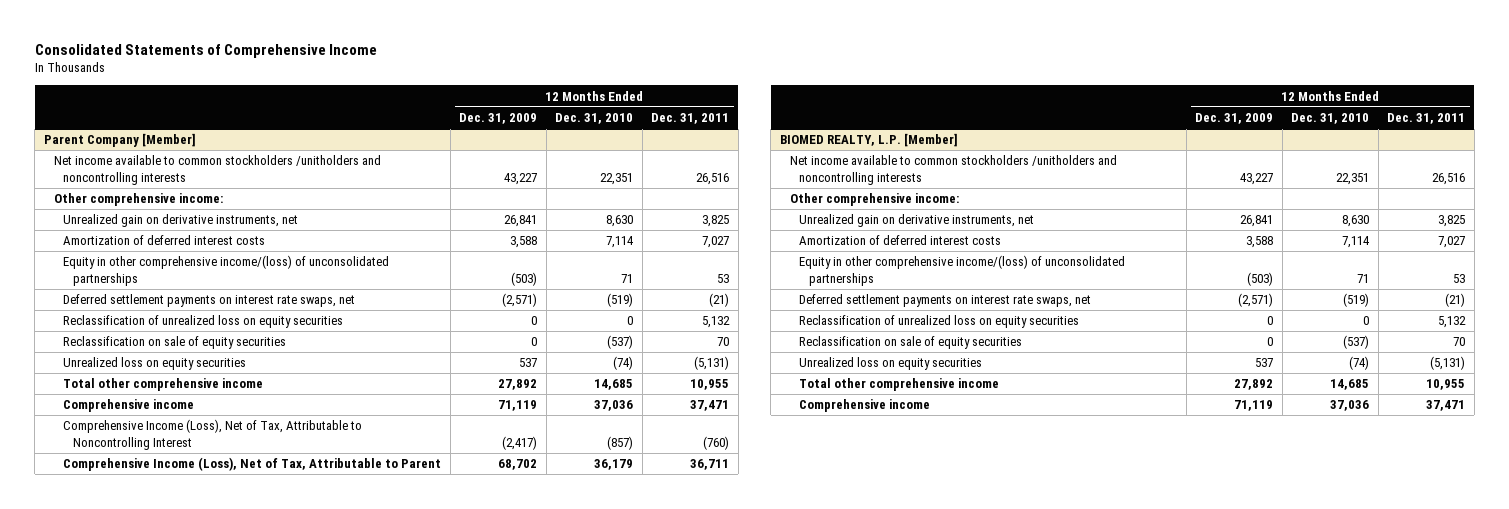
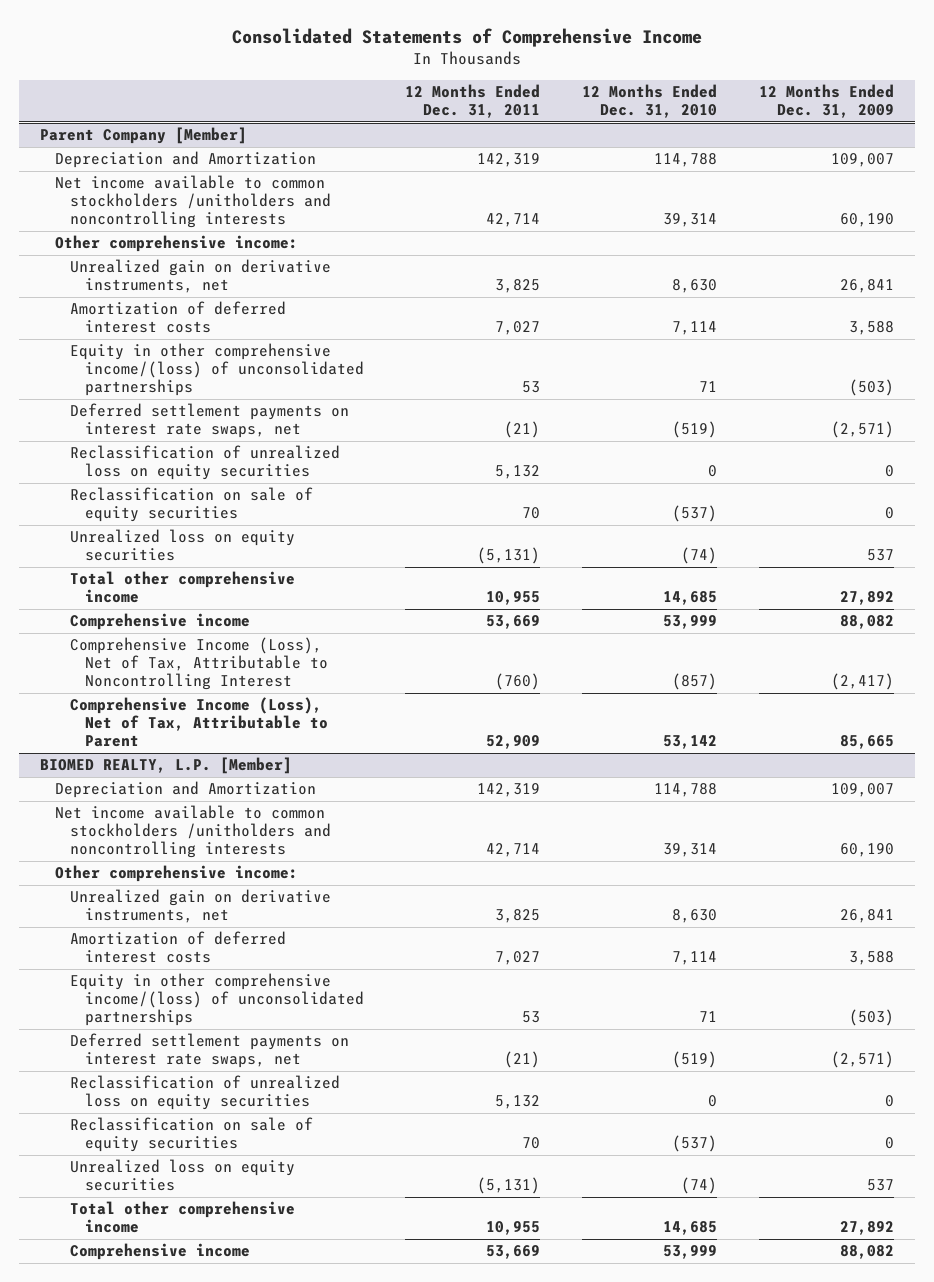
- | 12 Months Ended Dec. 31, 2009 | 12 Months Ended Dec. 31, 2010 | 12 Months Ended Dec. 31, 2011
+ | 12 Months Ended Dec. 31, 2011 | 12 Months Ended Dec. 31, 2010 | 12 Months Ended Dec. 31, 2009
@ Parent Company [Member]
- Net income available to common stockholders /unitholders and noncontrolling interests | 43,227 | 22,351 | 26,516
+ Depreciation and Amortization | 142,319 | 114,788 | 109,007
+ Net income available to common stockholders /unitholders and noncontrolling interests | 42,714 | 39,314 | 60,190
- Comprehensive income | 71,119 | 37,036 | 37,471
+ Comprehensive income | 53,669 | 53,999 | 88,082
- Comprehensive Income (Loss), Net of Tax, Attributable to Parent | 68,702 | 36,179 | 36,711
+ Comprehensive Income (Loss), Net of Tax, Attributable to Parent | 52,909 | 53,142 | 85,665
@ BIOMED REALTY, L.P. [Member]
- Net income available to common stockholders /unitholders and noncontrolling interests | 43,227 | 22,351 | 26,516
+ Depreciation and Amortization | 142,319 | 114,788 | 109,007
+ Net income available to common stockholders /unitholders and noncontrolling interests | 42,714 | 39,314 | 60,190
- Comprehensive income | 71,119 | 37,036 | 37,471
+ Comprehensive income | 53,669 | 53,999 | 88,082

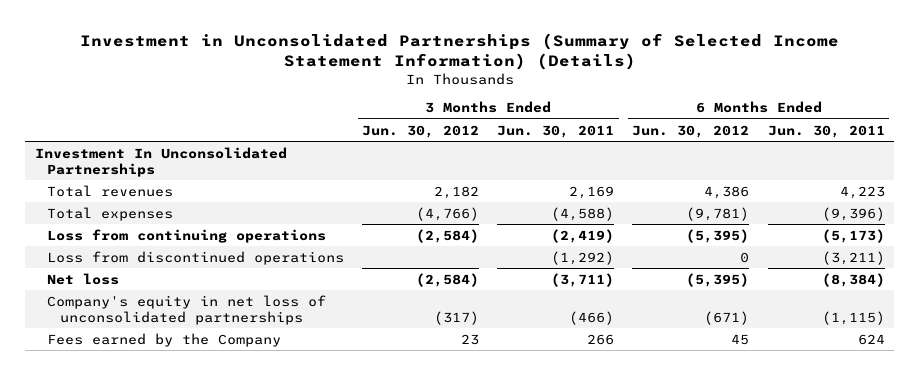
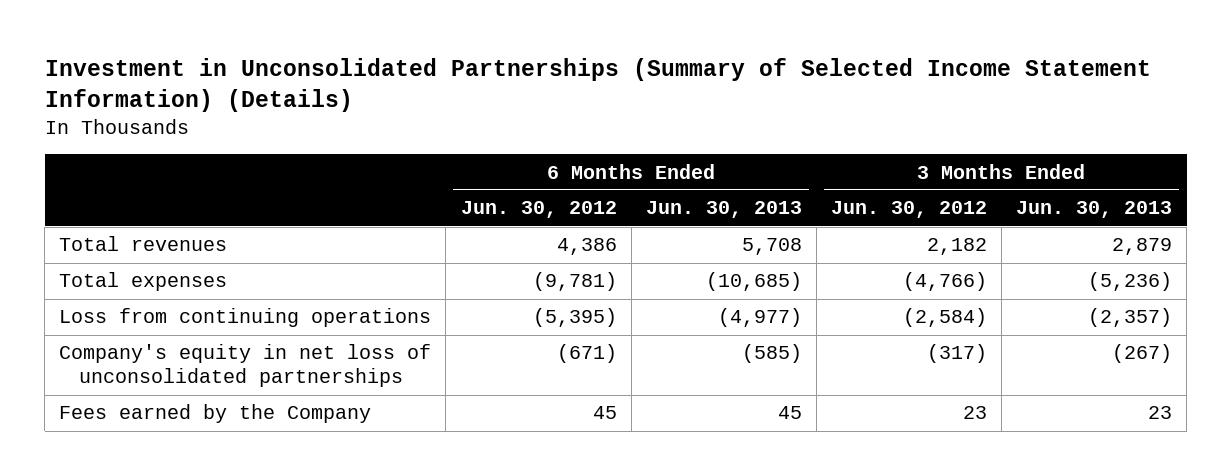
- | 3 Months Ended Jun. 30, 2012 | 3 Months Ended Jun. 30, 2011 | 6 Months Ended Jun. 30, 2012 | 6 Months Ended Jun. 30, 2011
+ | 6 Months Ended Jun. 30, 2012 | 6 Months Ended Jun. 30, 2013 | 3 Months Ended Jun. 30, 2012 | 3 Months Ended Jun. 30, 2013
- Investment In Unconsolidated Partnerships
- Loss from discontinued operations | | (1,292) | 0 | (3,211)
- Net loss | (2,584) | (3,711) | (5,395) | (8,384)

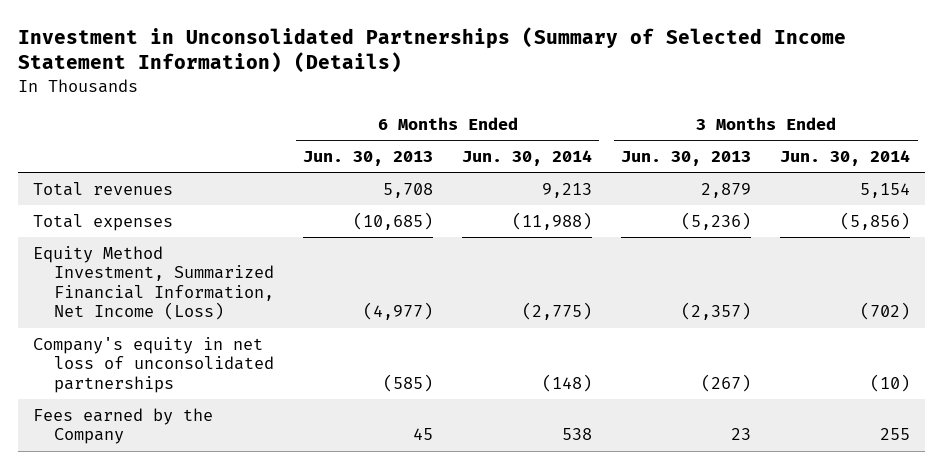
- | 6 Months Ended Jun. 30, 2012 | 6 Months Ended Jun. 30, 2013 | 3 Months Ended Jun. 30, 2012 | 3 Months Ended Jun. 30, 2013
+ | 6 Months Ended Jun. 30, 2013 | 6 Months Ended Jun. 30, 2014 | 3 Months Ended Jun. 30, 2013 | 3 Months Ended Jun. 30, 2014
- Loss from continuing operations | (5,395) | (4,977) | (2,584) | (2,357)
+ Equity Method Investment, Summarized Financial Information, Net Income (Loss) | (4,977) | (2,775) | (2,357) | (702)

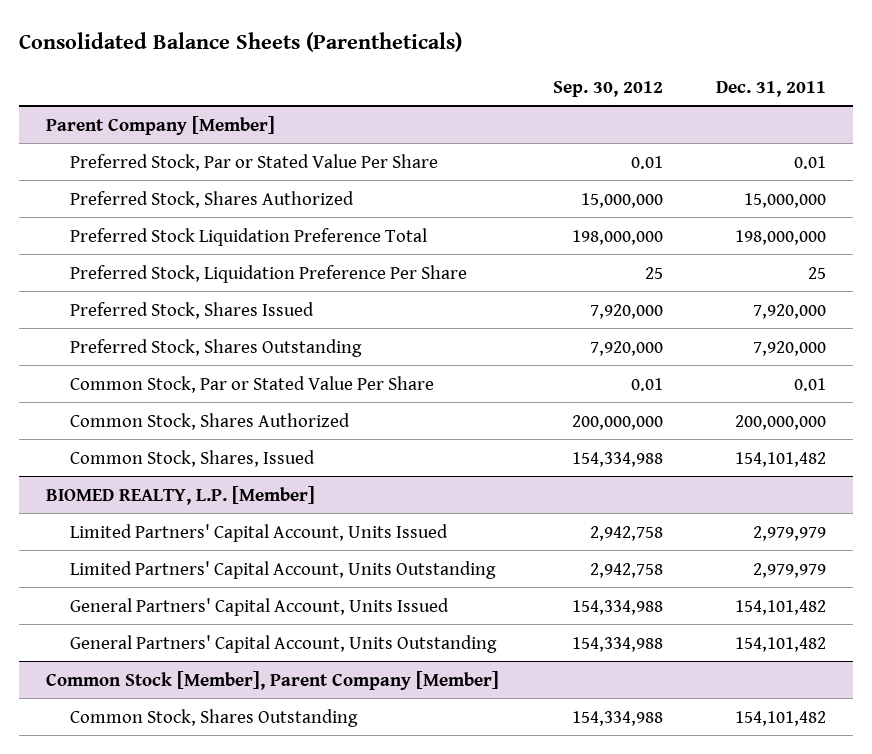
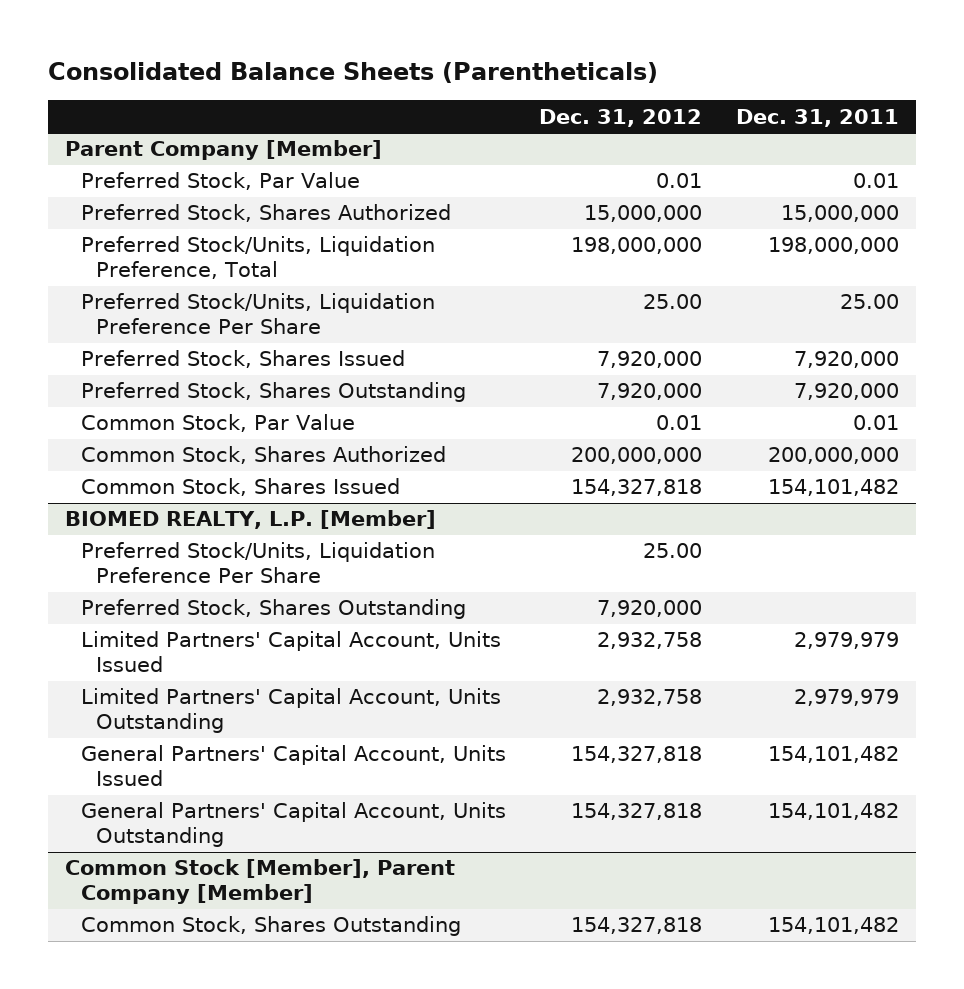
- | Sep. 30, 2012 | Dec. 31, 2011
+ | Dec. 31, 2012 | Dec. 31, 2011
@ Parent Company [Member]
- Preferred Stock, Par or Stated Value Per Share | 0.01 | 0.01
+ Preferred Stock, Par Value | 0.01 | 0.01
- Preferred Stock Liquidation Preference Total | 198,000,000 | 198,000,000
- Preferred Stock, Liquidation Preference Per Share | 25 | 25
+ Preferred Stock/Units, Liquidation Preference, Total | 198,000,000 | 198,000,000
+ Preferred Stock/Units, Liquidation Preference Per Share | 25.00 | 25.00
- Common Stock, Par or Stated Value Per Share | 0.01 | 0.01
+ Common Stock, Par Value | 0.01 | 0.01
- Common Stock, Shares, Issued | 154,334,988 | 154,101,482
+ Common Stock, Shares Issued | 154,327,818 | 154,101,482
@ BIOMED REALTY, L.P. [Member]
+ Preferred Stock/Units, Liquidation Preference Per Share | 25.00 |
+ Preferred Stock, Shares Outstanding | 7,920,000 |

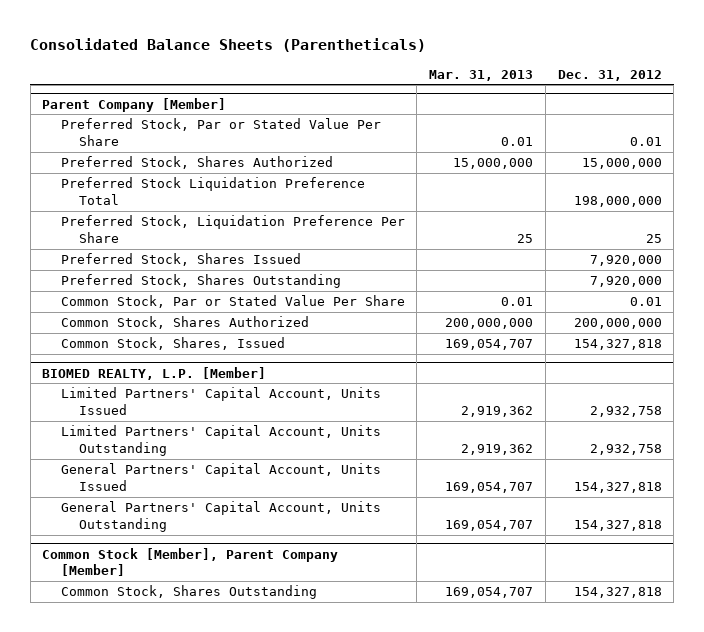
- | Dec. 31, 2012 | Dec. 31, 2011
+ | Mar. 31, 2013 | Dec. 31, 2012
@ Parent Company [Member]
- Preferred Stock, Par Value | 0.01 | 0.01
+ Preferred Stock, Par or Stated Value Per Share | 0.01 | 0.01
- Preferred Stock/Units, Liquidation Preference, Total | 198,000,000 | 198,000,000
- Preferred Stock/Units, Liquidation Preference Per Share | 25.00 | 25.00
+ Preferred Stock Liquidation Preference Total | | 198,000,000
+ Preferred Stock, Liquidation Preference Per Share | 25 | 25
- Common Stock, Par Value | 0.01 | 0.01
+ Common Stock, Par or Stated Value Per Share | 0.01 | 0.01
- Common Stock, Shares Issued | 154,327,818 | 154,101,482
+ Common Stock, Shares, Issued | 169,054,707 | 154,327,818
@ BIOMED REALTY, L.P. [Member]
- Preferred Stock/Units, Liquidation Preference Per Share | 25.00 |
- Preferred Stock, Shares Outstanding | 7,920,000 |

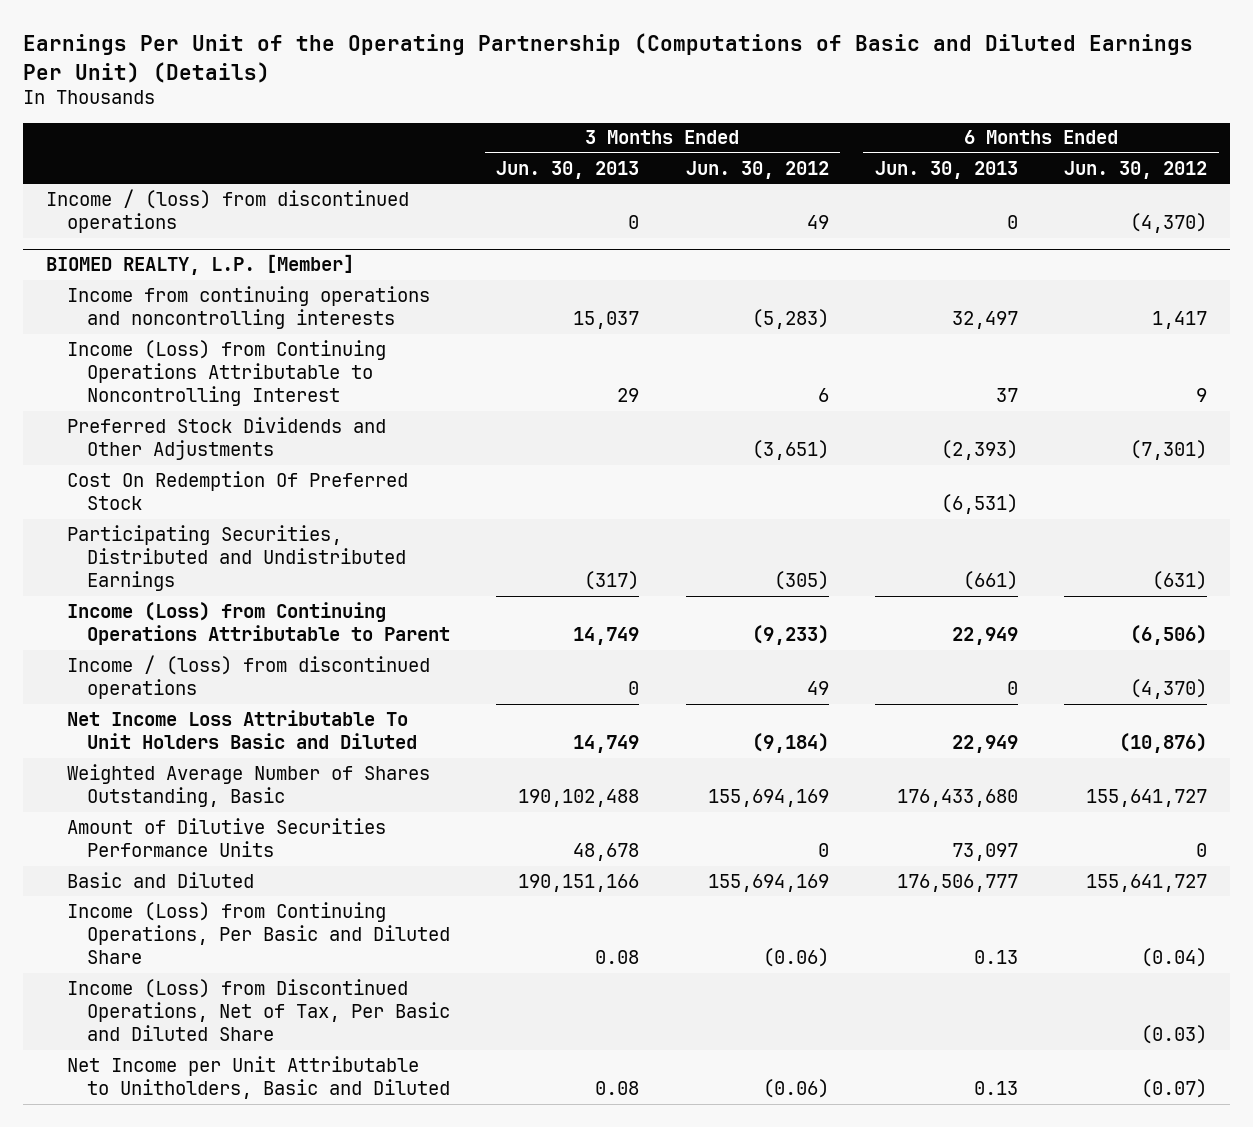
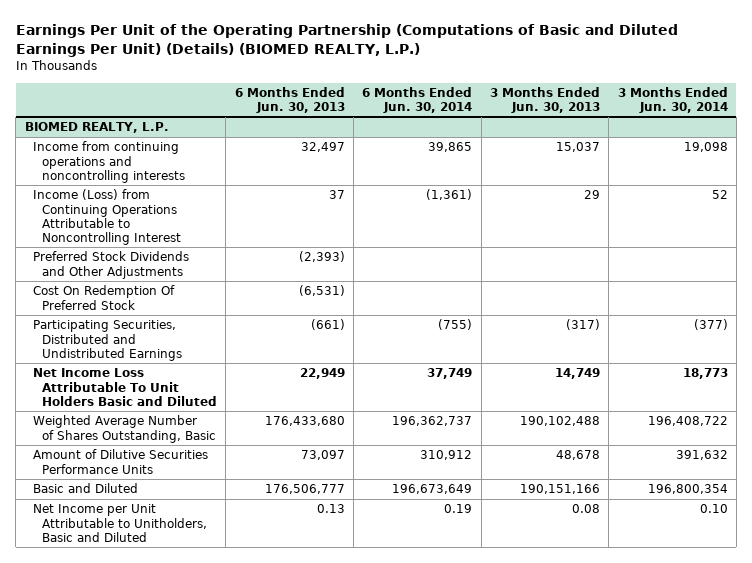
- Earnings Per Unit of the Operating Partnership (Computations of Basic and Diluted Earnings Per Unit) (Details)
+ Earnings Per Unit of the Operating Partnership (Computations of Basic and Diluted Earnings Per Unit) (Details) (BIOMED REALTY, L.P.)
- | 3 Months Ended Jun. 30, 2013 | 3 Months Ended Jun. 30, 2012 | 6 Months Ended Jun. 30, 2013 | 6 Months Ended Jun. 30, 2012
+ | 6 Months Ended Jun. 30, 2013 | 6 Months Ended Jun. 30, 2014 | 3 Months Ended Jun. 30, 2013 | 3 Months Ended Jun. 30, 2014
- Income / (loss) from discontinued operations | 0 | 49 | 0 | (4,370)
- BIOMED REALTY, L.P. [Member]
+ BIOMED REALTY, L.P.
- Income (Loss) from Continuing Operations Attributable to Parent | 14,749 | (9,233) | 22,949 | (6,506)
- Income / (loss) from discontinued operations | 0 | 49 | 0 | (4,370)
- Income (Loss) from Continuing Operations, Per Basic and Diluted Share | 0.08 | (0.06) | 0.13 | (0.04)
- Income (Loss) from Discontinued Operations, Net of Tax, Per Basic and Diluted Share | | | | (0.03)

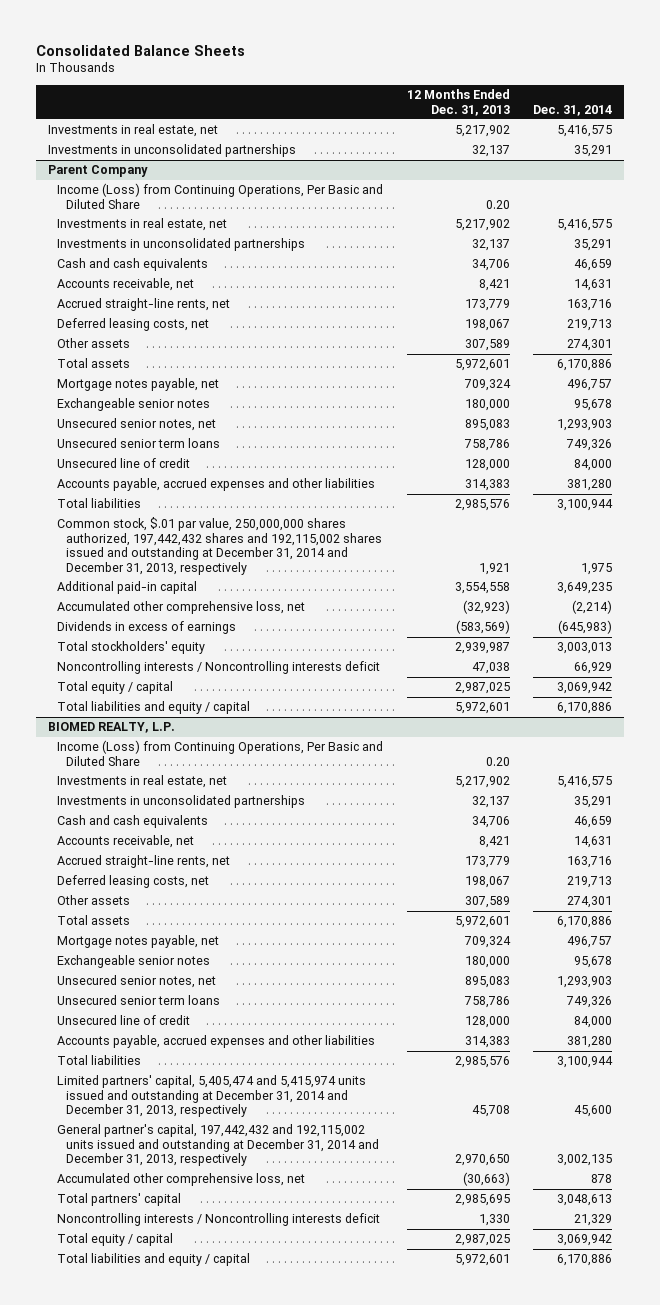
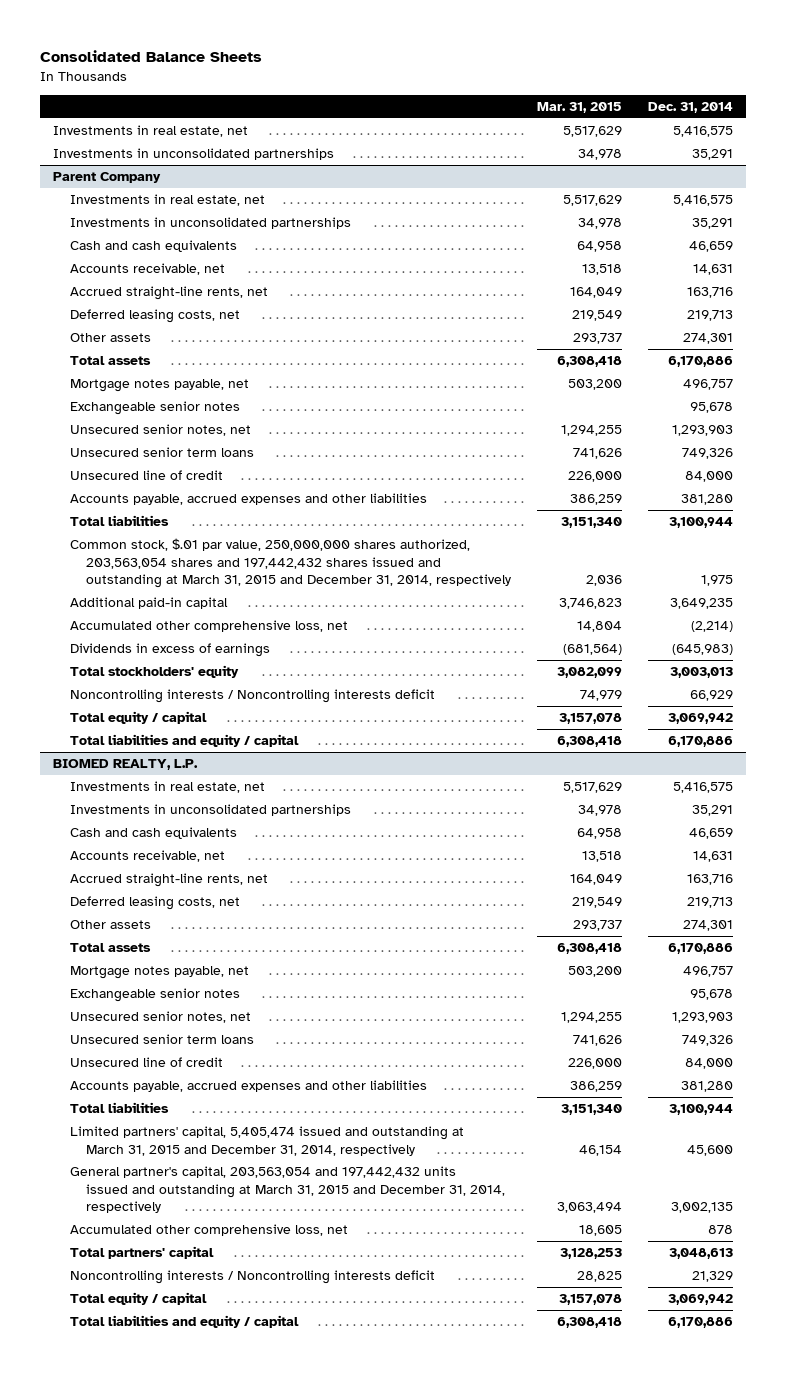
- | 12 Months Ended Dec. 31, 2013 | Dec. 31, 2014
+ | Mar. 31, 2015 | Dec. 31, 2014
@ Parent Company
- Income (Loss) from Continuing Operations, Per Basic and Diluted Share | 0.20 |
- Common stock, $.01 par value, 250,000,000 shares authorized, 197,442,432 shares and 192,115,002 shares issued and outstanding at December 31, 2014 and December 31, 2013, respectively | 1,921 | 1,975
+ Common stock, $.01 par value, 250,000,000 shares authorized, 203,563,054 shares and 197,442,432 shares issued and outstanding at March 31, 2015 and December 31, 2014, respectively | 2,036 | 1,975
@ BIOMED REALTY, L.P.
- Income (Loss) from Continuing Operations, Per Basic and Diluted Share | 0.20 |
- Limited partners' capital, 5,405,474 and 5,415,974 units issued and outstanding at December 31, 2014 and December 31, 2013, respectively | 45,708 | 45,600
- General partner's capital, 197,442,432 and 192,115,002 units issued and outstanding at December 31, 2014 and December 31, 2013, respectively | 2,970,650 | 3,002,135
+ Limited partners' capital, 5,405,474 issued and outstanding at March 31, 2015 and December 31, 2014, respectively | 46,154 | 45,600
+ General partner's capital, 203,563,054 and 197,442,432 units issued and outstanding at March 31, 2015 and December 31, 2014, respectively | 3,063,494 | 3,002,135

